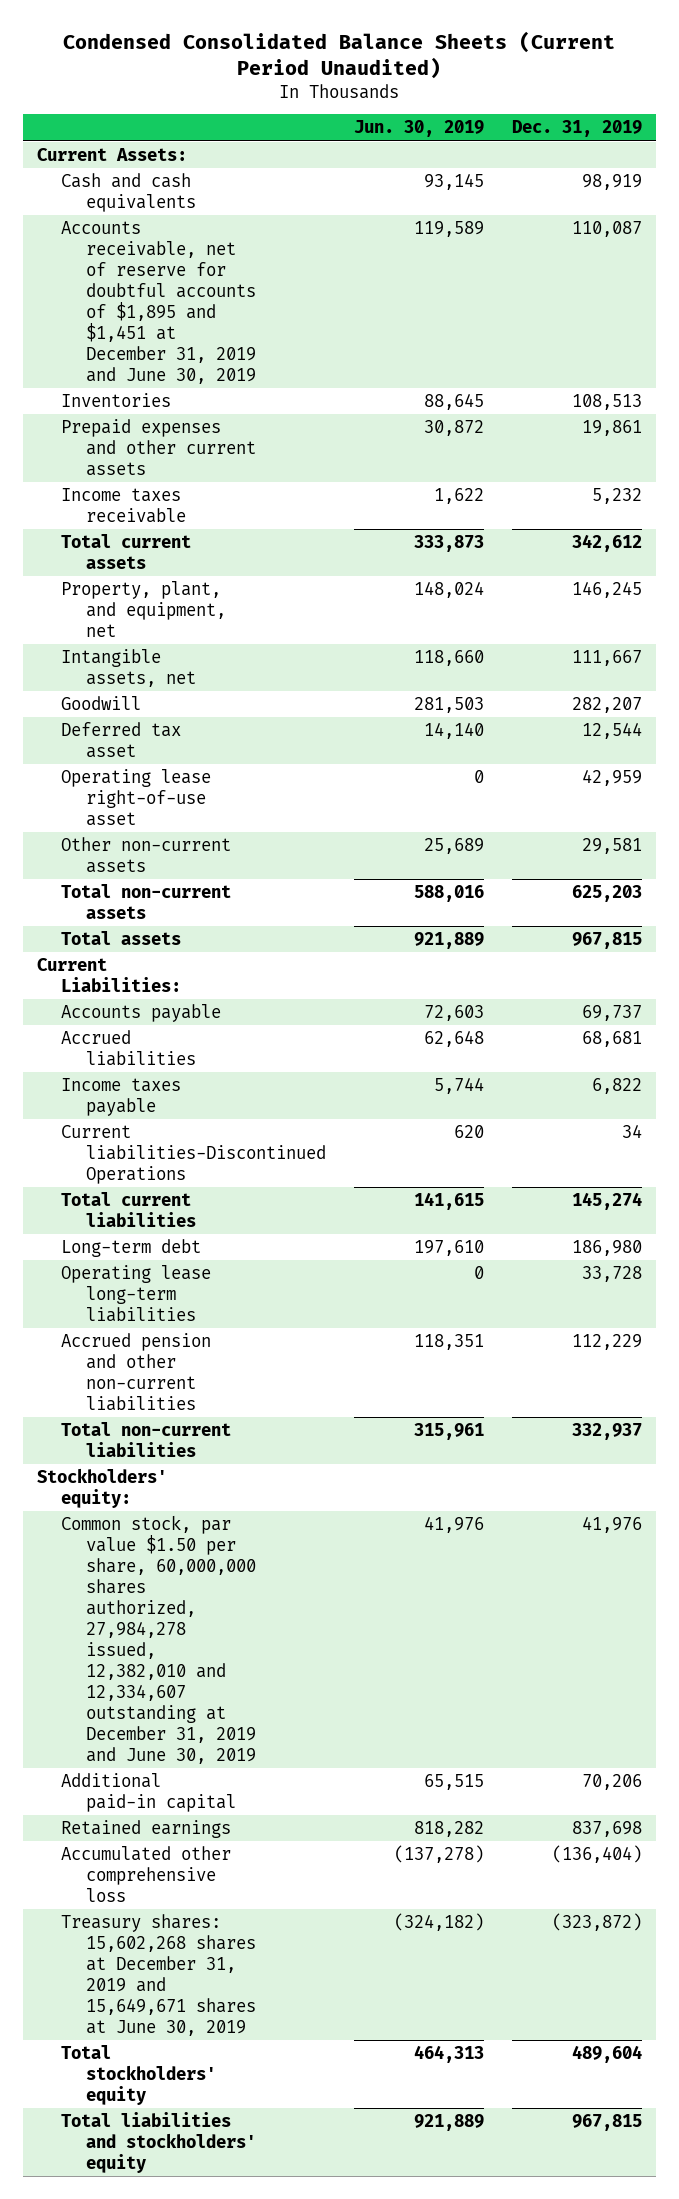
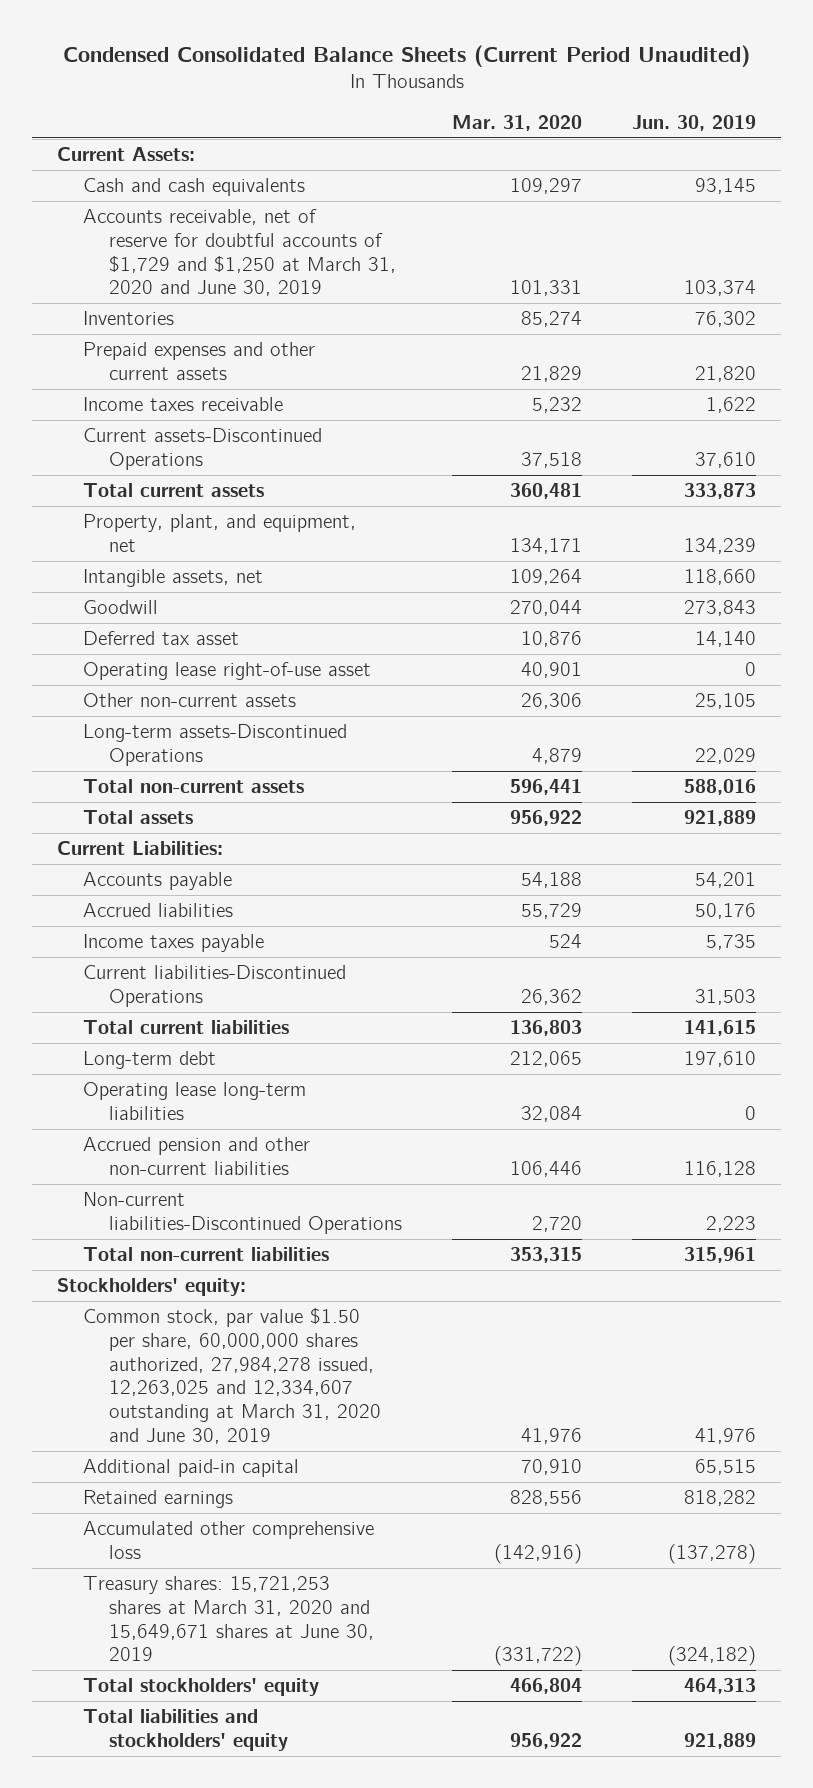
- | Jun. 30, 2019 | Dec. 31, 2019
+ | Mar. 31, 2020 | Jun. 30, 2019
- Accounts receivable, net of reserve for doubtful accounts of $1,895 and $1,451 at December 31, 2019 and June 30, 2019 | 119,589 | 110,087
- Inventories | 88,645 | 108,513
- Prepaid expenses and other current assets | 30,872 | 19,861
+ Accounts receivable, net of reserve for doubtful accounts of $1,729 and $1,250 at March 31, 2020 and June 30, 2019 | 101,331 | 103,374
+ Inventories | 85,274 | 76,302
+ Prepaid expenses and other current assets | 21,829 | 21,820
+ Current assets-Discontinued Operations | 37,518 | 37,610
- Property, plant, and equipment, net | 148,024 | 146,245
+ Property, plant, and equipment, net | 134,171 | 134,239
- Goodwill | 281,503 | 282,207
+ Goodwill | 270,044 | 273,843
- Other non-current assets | 25,689 | 29,581
+ Other non-current assets | 26,306 | 25,105
+ Long-term assets-Discontinued Operations | 4,879 | 22,029
- Accounts payable | 72,603 | 69,737
- Accrued liabilities | 62,648 | 68,681
- Income taxes payable | 5,744 | 6,822
- Current liabilities-Discontinued Operations | 620 | 34
+ Accounts payable | 54,188 | 54,201
+ Accrued liabilities | 55,729 | 50,176
+ Income taxes payable | 524 | 5,735
+ Current liabilities-Discontinued Operations | 26,362 | 31,503
- Accrued pension and other non-current liabilities | 118,351 | 112,229
+ Accrued pension and other non-current liabilities | 106,446 | 116,128
+ Non-current liabilities-Discontinued Operations | 2,720 | 2,223
- Common stock, par value $1.50 per share, 60,000,000 shares authorized, 27,984,278 issued, 12,382,010 and 12,334,607 outstanding at December 31, 2019 and June 30, 2019 | 41,976 | 41,976
+ Common stock, par value $1.50 per share, 60,000,000 shares authorized, 27,984,278 issued, 12,263,025 and 12,334,607 outstanding at March 31, 2020 and June 30, 2019 | 41,976 | 41,976
- Treasury shares: 15,602,268 shares at December 31, 2019 and 15,649,671 shares at June 30, 2019 | (324,182) | (323,872)
+ Treasury shares: 15,721,253 shares at March 31, 2020 and 15,649,671 shares at June 30, 2019 | (331,722) | (324,182)

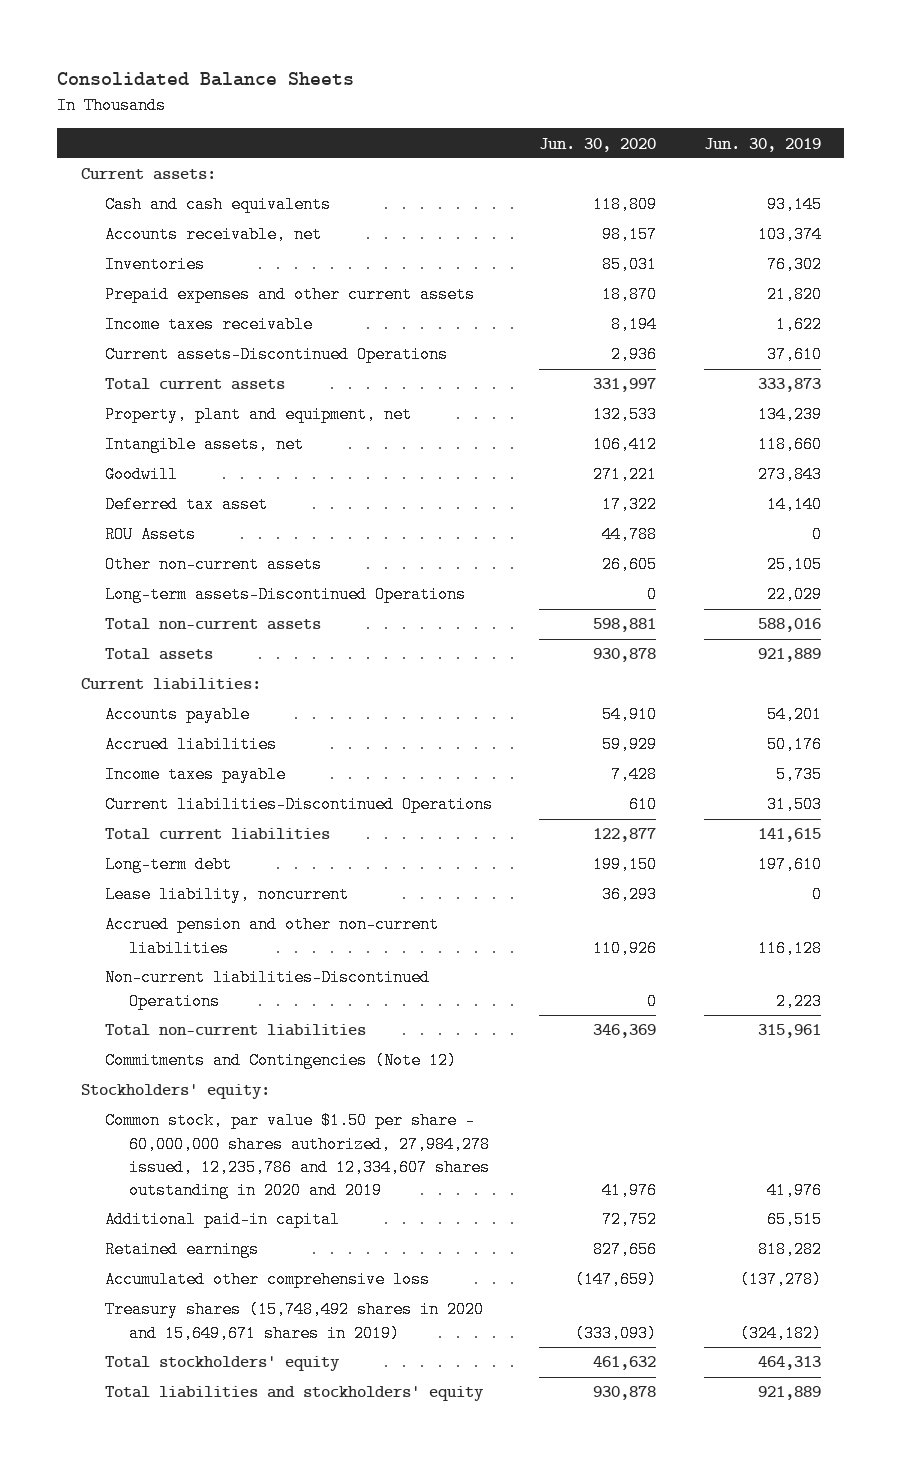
- Condensed Consolidated Balance Sheets (Current Period Unaudited)
+ Consolidated Balance Sheets
- | Mar. 31, 2020 | Jun. 30, 2019
+ | Jun. 30, 2020 | Jun. 30, 2019
- Current Assets:
+ Current assets:
- Accounts receivable, net of reserve for doubtful accounts of $1,729 and $1,250 at March 31, 2020 and June 30, 2019 | 101,331 | 103,374
+ Accounts receivable, net | 98,157 | 103,374
- Property, plant, and equipment, net | 134,171 | 134,239
+ Property, plant and equipment, net | 132,533 | 134,239
- Operating lease right-of-use asset | 40,901 | 0
+ ROU Assets | 44,788 | 0
- Current Liabilities:
+ Current liabilities:
- Operating lease long-term liabilities | 32,084 | 0
+ Lease liability, noncurrent | 36,293 | 0
+ Commitments and Contingencies (Note 12)
- Common stock, par value $1.50 per share, 60,000,000 shares authorized, 27,984,278 issued, 12,263,025 and 12,334,607 outstanding at March 31, 2020 and June 30, 2019 | 41,976 | 41,976
+ Common stock, par value $1.50 per share - 60,000,000 shares authorized, 27,984,278 issued, 12,235,786 and 12,334,607 shares outstanding in 2020 and 2019 | 41,976 | 41,976
- Treasury shares: 15,721,253 shares at March 31, 2020 and 15,649,671 shares at June 30, 2019 | (331,722) | (324,182)
+ Treasury shares (15,748,492 shares in 2020 and 15,649,671 shares in 2019) | (333,093) | (324,182)

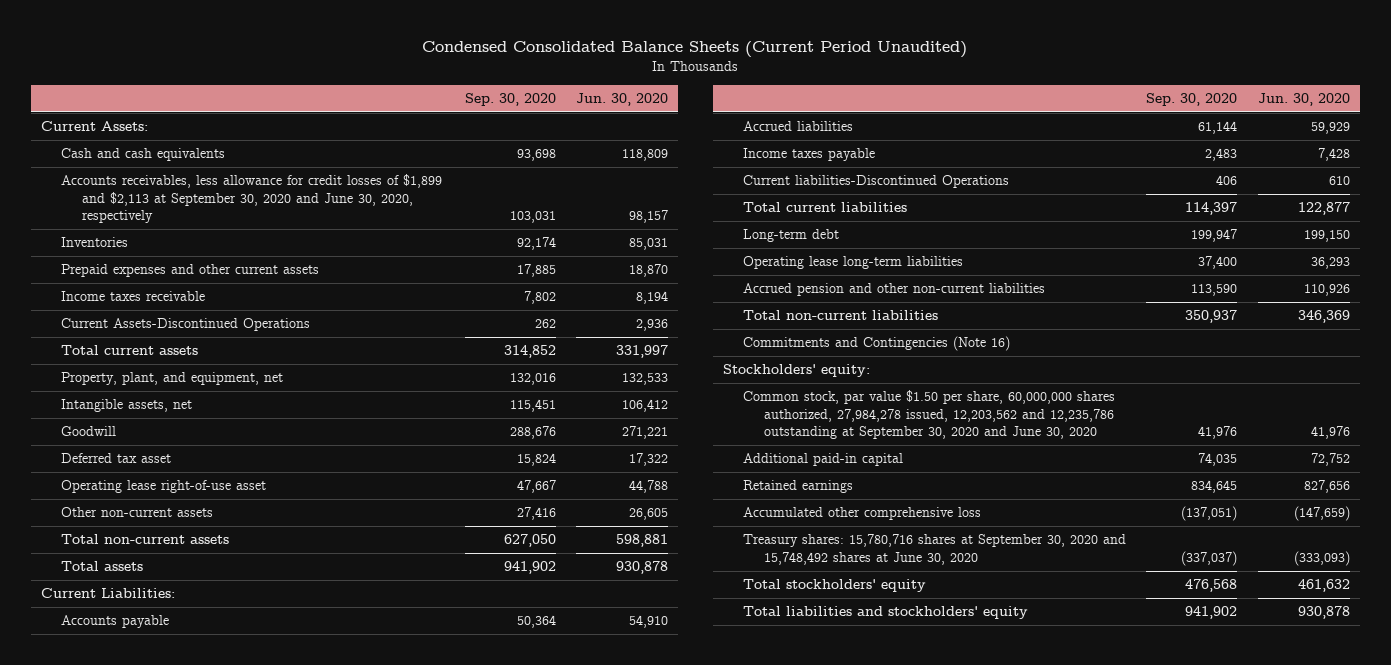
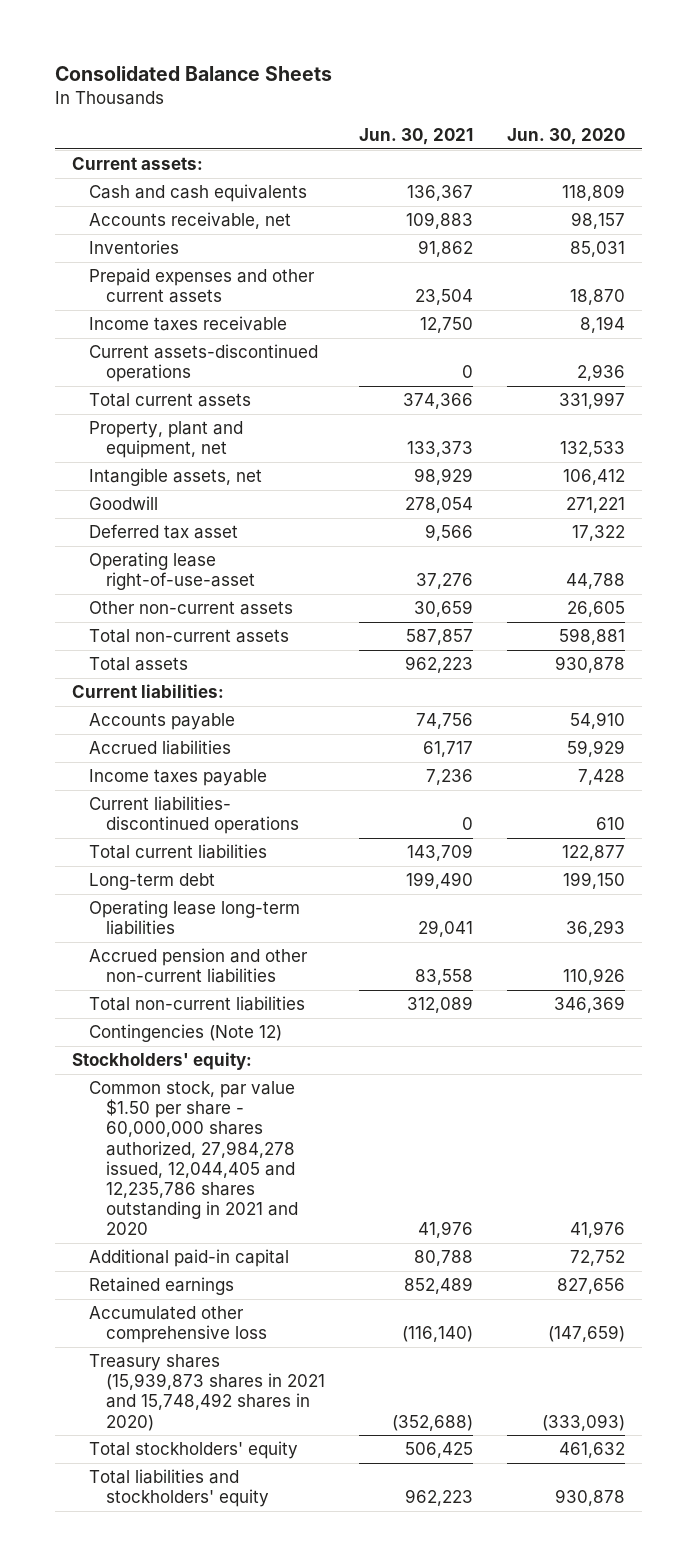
- Condensed Consolidated Balance Sheets (Current Period Unaudited)
+ Consolidated Balance Sheets
- | Sep. 30, 2020 | Jun. 30, 2020
+ | Jun. 30, 2021 | Jun. 30, 2020
- Current Assets:
+ Current assets:
- Accounts receivables, less allowance for credit losses of $1,899 and $2,113 at September 30, 2020 and June 30, 2020, respectively | 103,031 | 98,157
+ Accounts receivable, net | 109,883 | 98,157
- Current Assets-Discontinued Operations | 262 | 2,936
+ Current assets-discontinued operations | 0 | 2,936
- Property, plant, and equipment, net | 132,016 | 132,533
+ Property, plant and equipment, net | 133,373 | 132,533
- Operating lease right-of-use asset | 47,667 | 44,788
+ Operating lease right-of-use-asset | 37,276 | 44,788
- Current Liabilities:
+ Current liabilities:
- Current liabilities-Discontinued Operations | 406 | 610
+ Current liabilities- discontinued operations | 0 | 610
- Commitments and Contingencies (Note 16)
+ Contingencies (Note 12)
- Common stock, par value $1.50 per share, 60,000,000 shares authorized, 27,984,278 issued, 12,203,562 and 12,235,786 outstanding at September 30, 2020 and June 30, 2020 | 41,976 | 41,976
+ Common stock, par value $1.50 per share - 60,000,000 shares authorized, 27,984,278 issued, 12,044,405 and 12,235,786 shares outstanding in 2021 and 2020 | 41,976 | 41,976
- Treasury shares: 15,780,716 shares at September 30, 2020 and 15,748,492 shares at June 30, 2020 | (337,037) | (333,093)
+ Treasury shares (15,939,873 shares in 2021 and 15,748,492 shares in 2020) | (352,688) | (333,093)

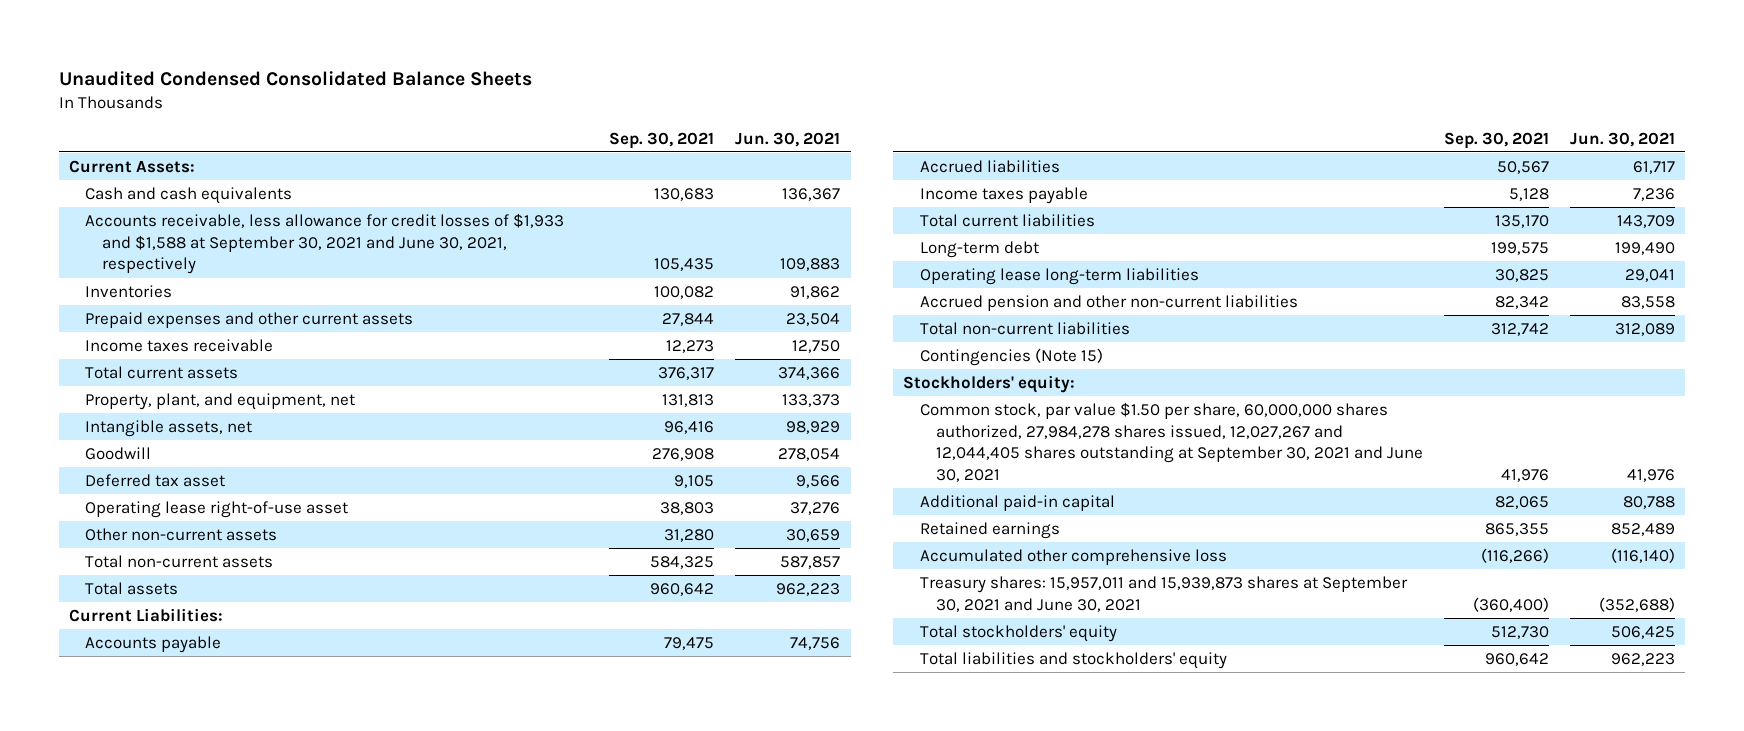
- Consolidated Balance Sheets
+ Unaudited Condensed Consolidated Balance Sheets
- | Jun. 30, 2021 | Jun. 30, 2020
+ | Sep. 30, 2021 | Jun. 30, 2021
- Current assets:
+ Current Assets:
- Accounts receivable, net | 109,883 | 98,157
+ Accounts receivable, less allowance for credit losses of $1,933 and $1,588 at September 30, 2021 and June 30, 2021, respectively | 105,435 | 109,883
- Current assets-discontinued operations | 0 | 2,936
- Property, plant and equipment, net | 133,373 | 132,533
+ Property, plant, and equipment, net | 131,813 | 133,373
- Operating lease right-of-use-asset | 37,276 | 44,788
+ Operating lease right-of-use asset | 38,803 | 37,276
- Current liabilities:
+ Current Liabilities:
- Current liabilities- discontinued operations | 0 | 610
- Contingencies (Note 12)
+ Contingencies (Note 15)
- Common stock, par value $1.50 per share - 60,000,000 shares authorized, 27,984,278 issued, 12,044,405 and 12,235,786 shares outstanding in 2021 and 2020 | 41,976 | 41,976
+ Common stock, par value $1.50 per share, 60,000,000 shares authorized, 27,984,278 shares issued, 12,027,267 and 12,044,405 shares outstanding at September 30, 2021 and June 30, 2021 | 41,976 | 41,976
- Treasury shares (15,939,873 shares in 2021 and 15,748,492 shares in 2020) | (352,688) | (333,093)
+ Treasury shares: 15,957,011 and 15,939,873 shares at September 30, 2021 and June 30, 2021 | (360,400) | (352,688)

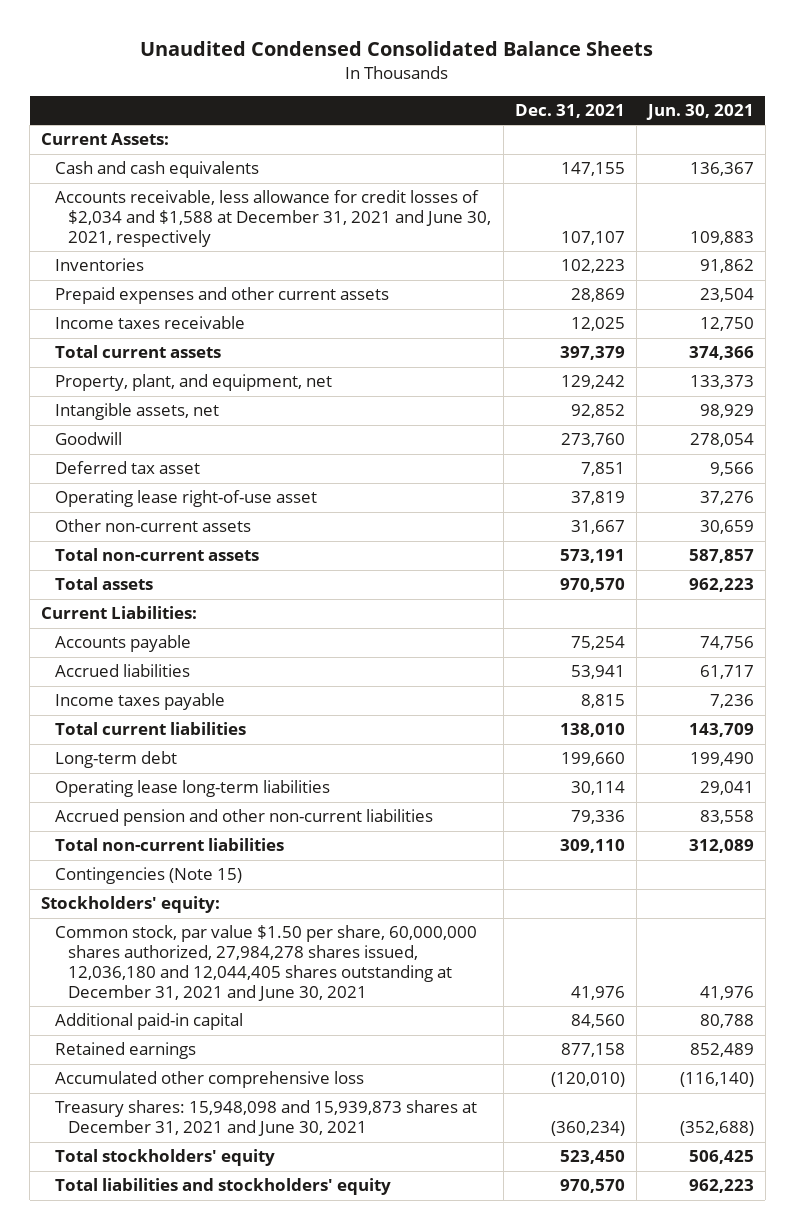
- | Sep. 30, 2021 | Jun. 30, 2021
+ | Dec. 31, 2021 | Jun. 30, 2021
- Accounts receivable, less allowance for credit losses of $1,933 and $1,588 at September 30, 2021 and June 30, 2021, respectively | 105,435 | 109,883
+ Accounts receivable, less allowance for credit losses of $2,034 and $1,588 at December 31, 2021 and June 30, 2021, respectively | 107,107 | 109,883
- Common stock, par value $1.50 per share, 60,000,000 shares authorized, 27,984,278 shares issued, 12,027,267 and 12,044,405 shares outstanding at September 30, 2021 and June 30, 2021 | 41,976 | 41,976
+ Common stock, par value $1.50 per share, 60,000,000 shares authorized, 27,984,278 shares issued, 12,036,180 and 12,044,405 shares outstanding at December 31, 2021 and June 30, 2021 | 41,976 | 41,976
- Treasury shares: 15,957,011 and 15,939,873 shares at September 30, 2021 and June 30, 2021 | (360,400) | (352,688)
+ Treasury shares: 15,948,098 and 15,939,873 shares at December 31, 2021 and June 30, 2021 | (360,234) | (352,688)

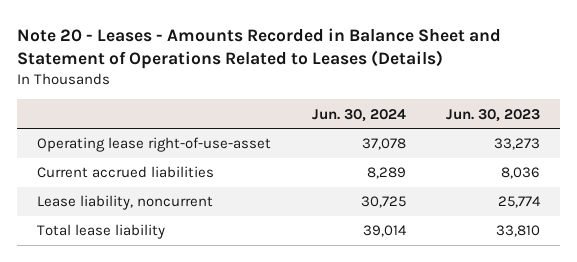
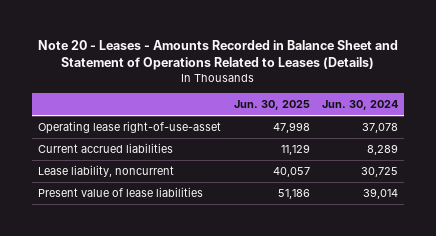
- | Jun. 30, 2024 | Jun. 30, 2023
+ | Jun. 30, 2025 | Jun. 30, 2024
- Total lease liability | 39,014 | 33,810
+ Present value of lease liabilities | 51,186 | 39,014

